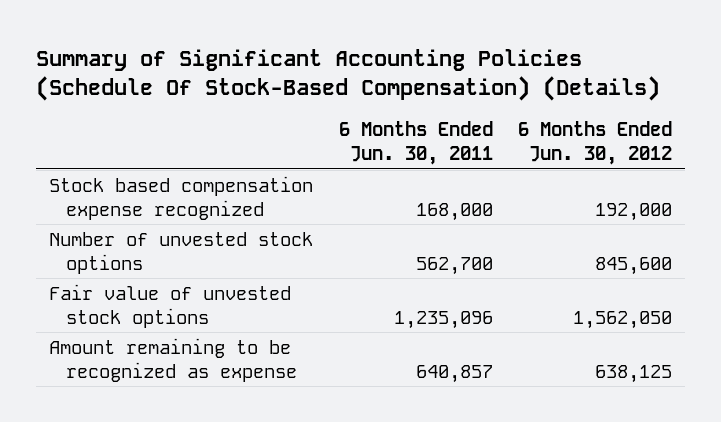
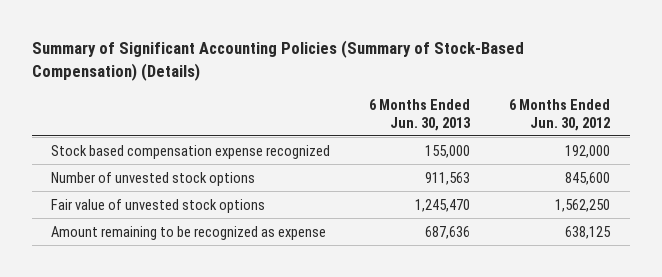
- Summary of Significant Accounting Policies (Schedule Of Stock-Based Compensation) (Details)
+ Summary of Significant Accounting Policies (Summary of Stock-Based Compensation) (Details)
- | 6 Months Ended Jun. 30, 2011 | 6 Months Ended Jun. 30, 2012
+ | 6 Months Ended Jun. 30, 2013 | 6 Months Ended Jun. 30, 2012
- Fair value of unvested stock options | 1,235,096 | 1,562,050
+ Fair value of unvested stock options | 1,245,470 | 1,562,250

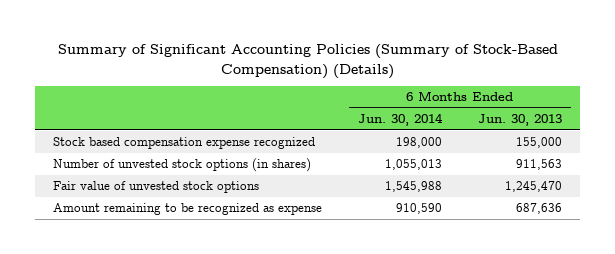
- | 6 Months Ended Jun. 30, 2013 | 6 Months Ended Jun. 30, 2012
+ | 6 Months Ended Jun. 30, 2014 | 6 Months Ended Jun. 30, 2013
- Number of unvested stock options | 911,563 | 845,600
+ Number of unvested stock options (in shares) | 1,055,013 | 911,563

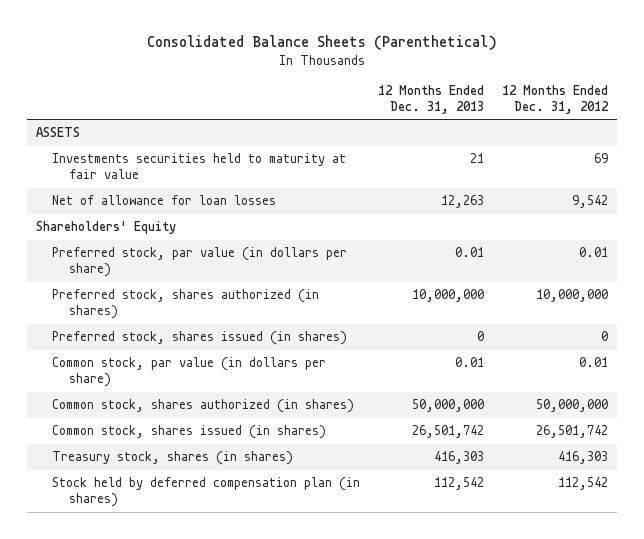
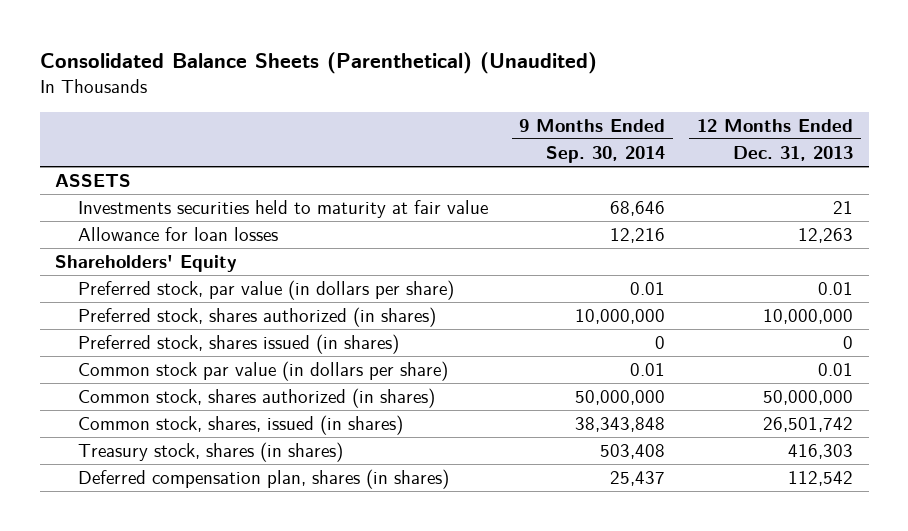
- Consolidated Balance Sheets (Parenthetical)
+ Consolidated Balance Sheets (Parenthetical) (Unaudited)
- | 12 Months Ended Dec. 31, 2013 | 12 Months Ended Dec. 31, 2012
+ | 9 Months Ended Sep. 30, 2014 | 12 Months Ended Dec. 31, 2013
- Net of allowance for loan losses | 12,263 | 9,542
+ Allowance for loan losses | 12,216 | 12,263
- Common stock, par value (in dollars per share) | 0.01 | 0.01
+ Common stock par value (in dollars per share) | 0.01 | 0.01
- Common stock, shares issued (in shares) | 26,501,742 | 26,501,742
+ Common stock, shares, issued (in shares) | 38,343,848 | 26,501,742
- Stock held by deferred compensation plan (in shares) | 112,542 | 112,542
+ Deferred compensation plan, shares (in shares) | 25,437 | 112,542

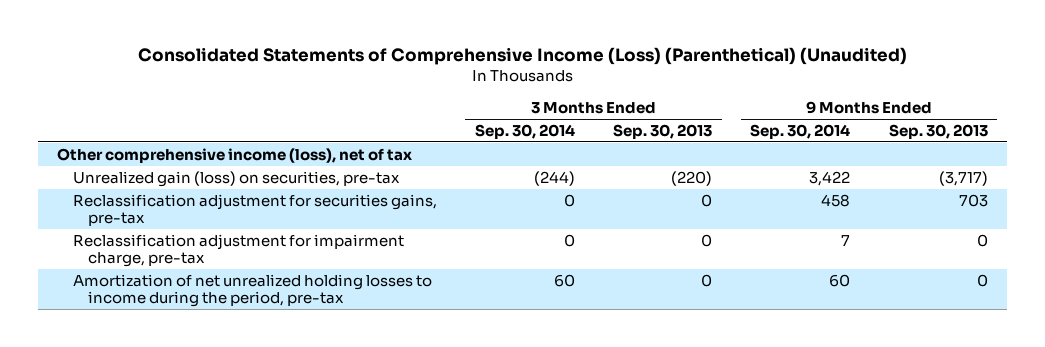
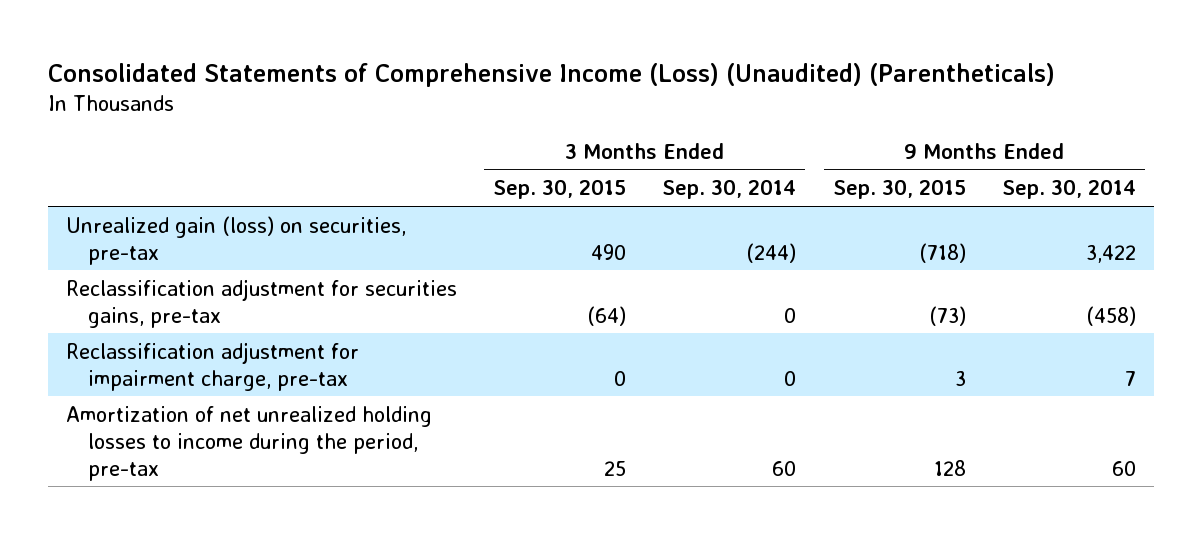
- Consolidated Statements of Comprehensive Income (Loss) (Parenthetical) (Unaudited)
+ Consolidated Statements of Comprehensive Income (Loss) (Unaudited) (Parentheticals)
- | 3 Months Ended Sep. 30, 2014 | 3 Months Ended Sep. 30, 2013 | 9 Months Ended Sep. 30, 2014 | 9 Months Ended Sep. 30, 2013
+ | 3 Months Ended Sep. 30, 2015 | 3 Months Ended Sep. 30, 2014 | 9 Months Ended Sep. 30, 2015 | 9 Months Ended Sep. 30, 2014
- Other comprehensive income (loss), net of tax
- Reclassification adjustment for securities gains, pre-tax | 0 | 0 | 458 | 703
+ Reclassification adjustment for securities gains, pre-tax | (64) | 0 | (73) | (458)

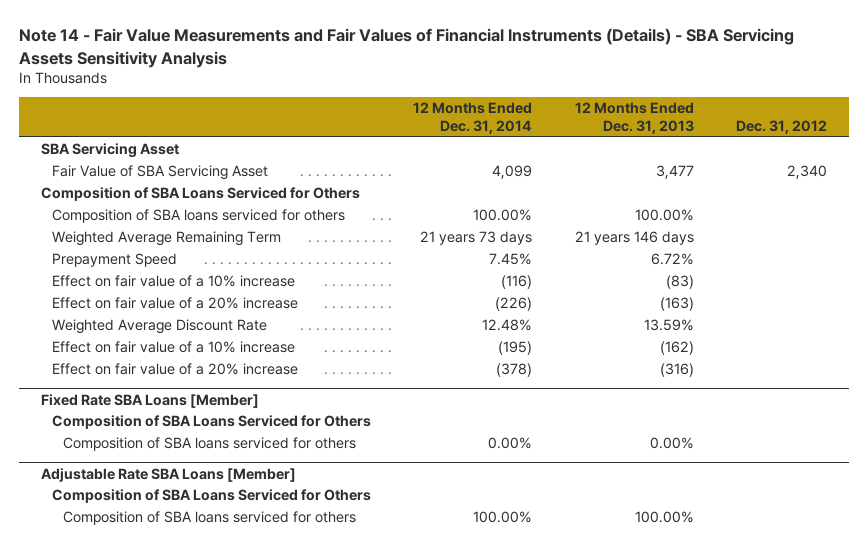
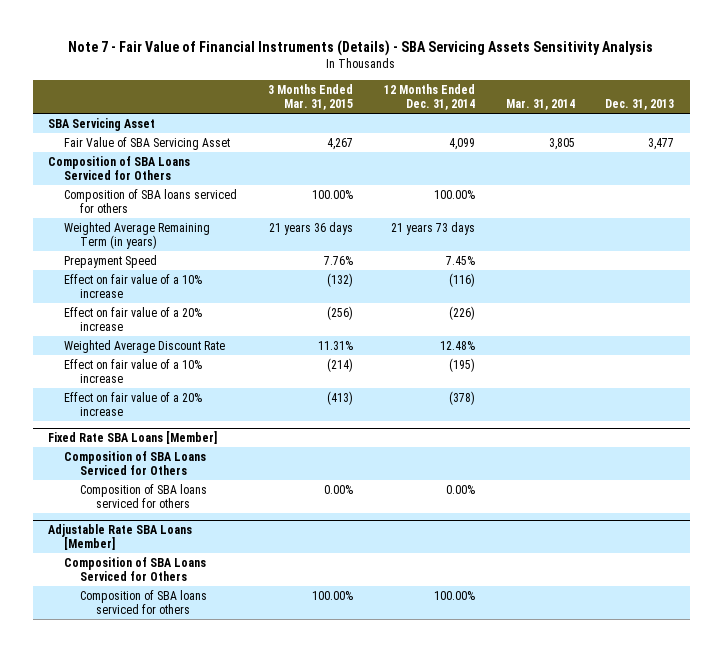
- Note 14 - Fair Value Measurements and Fair Values of Financial Instruments (Details) - SBA Servicing Assets Sensitivity Analysis
+ Note 7 - Fair Value of Financial Instruments (Details) - SBA Servicing Assets Sensitivity Analysis
- | 12 Months Ended Dec. 31, 2014 | 12 Months Ended Dec. 31, 2013 | Dec. 31, 2012
+ | 3 Months Ended Mar. 31, 2015 | 12 Months Ended Dec. 31, 2014 | Mar. 31, 2014 | Dec. 31, 2013
- Weighted Average Remaining Term | 21 years 73 days | 21 years 146 days |
+ Weighted Average Remaining Term (in years) | 21 years 36 days | 21 years 73 days | |

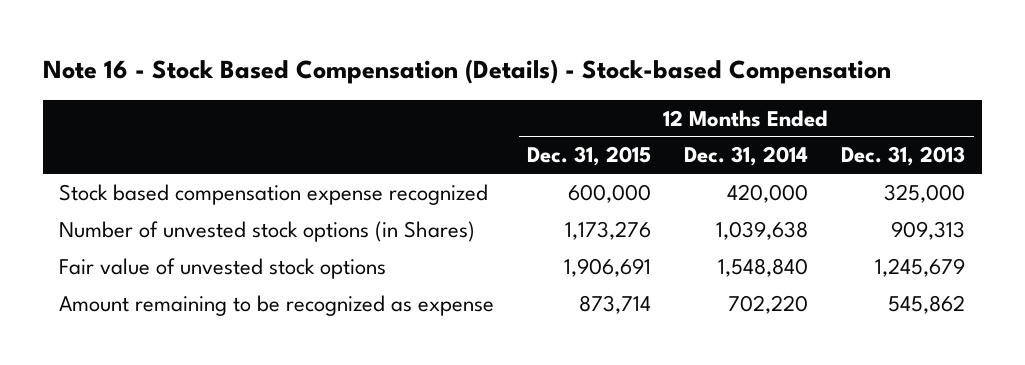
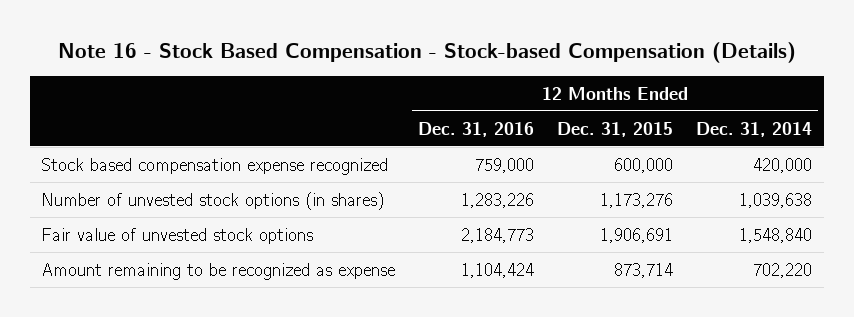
- Note 16 - Stock Based Compensation (Details) - Stock-based Compensation
+ Note 16 - Stock Based Compensation - Stock-based Compensation (Details)
- | 12 Months Ended Dec. 31, 2015 | 12 Months Ended Dec. 31, 2014 | 12 Months Ended Dec. 31, 2013
+ | 12 Months Ended Dec. 31, 2016 | 12 Months Ended Dec. 31, 2015 | 12 Months Ended Dec. 31, 2014
- Number of unvested stock options (in Shares) | 1,173,276 | 1,039,638 | 909,313
+ Number of unvested stock options (in shares) | 1,283,226 | 1,173,276 | 1,039,638

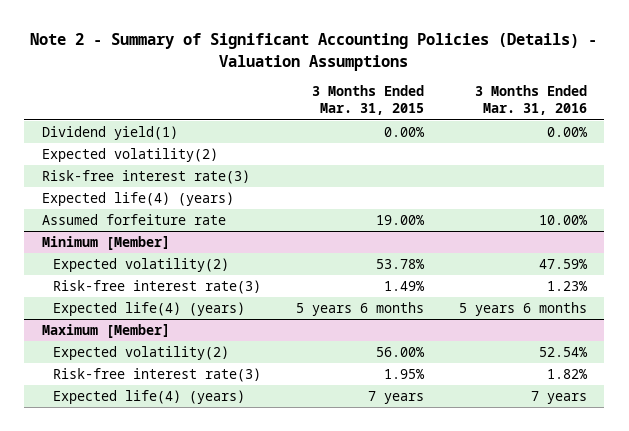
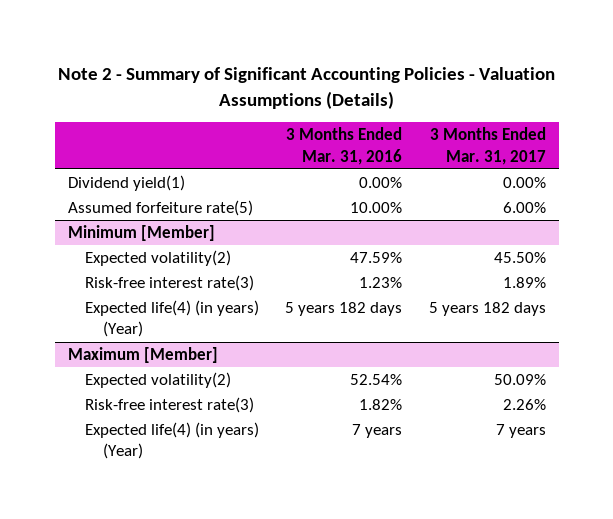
- Note 2 - Summary of Significant Accounting Policies (Details) - Valuation Assumptions
+ Note 2 - Summary of Significant Accounting Policies - Valuation Assumptions (Details)
- | 3 Months Ended Mar. 31, 2015 | 3 Months Ended Mar. 31, 2016
+ | 3 Months Ended Mar. 31, 2016 | 3 Months Ended Mar. 31, 2017
- Expected volatility(2)
- Risk-free interest rate(3)
- Expected life(4) (years)
- Assumed forfeiture rate | 19.00% | 10.00%
+ Assumed forfeiture rate(5) | 10.00% | 6.00%
@ Minimum [Member]
- Expected life(4) (years) | 5 years 6 months | 5 years 6 months
+ Expected life(4) (in years) (Year) | 5 years 182 days | 5 years 182 days
@ Maximum [Member]
- Expected life(4) (years) | 7 years | 7 years
+ Expected life(4) (in years) (Year) | 7 years | 7 years

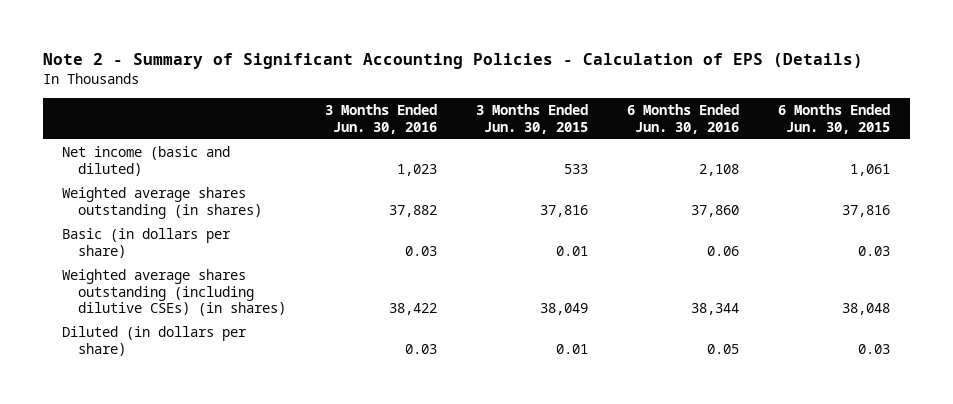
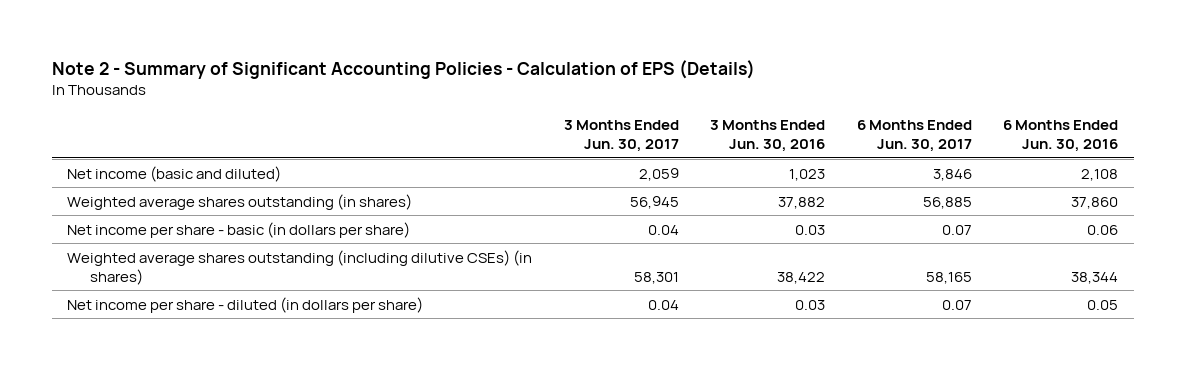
- | 3 Months Ended Jun. 30, 2016 | 3 Months Ended Jun. 30, 2015 | 6 Months Ended Jun. 30, 2016 | 6 Months Ended Jun. 30, 2015
+ | 3 Months Ended Jun. 30, 2017 | 3 Months Ended Jun. 30, 2016 | 6 Months Ended Jun. 30, 2017 | 6 Months Ended Jun. 30, 2016
- Basic (in dollars per share) | 0.03 | 0.01 | 0.06 | 0.03
+ Net income per share - basic (in dollars per share) | 0.04 | 0.03 | 0.07 | 0.06
- Diluted (in dollars per share) | 0.03 | 0.01 | 0.05 | 0.03
+ Net income per share - diluted (in dollars per share) | 0.04 | 0.03 | 0.07 | 0.05

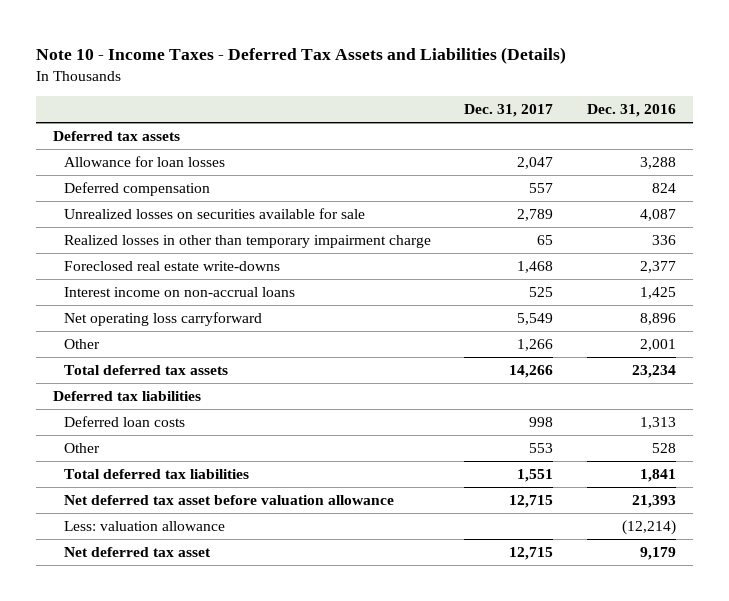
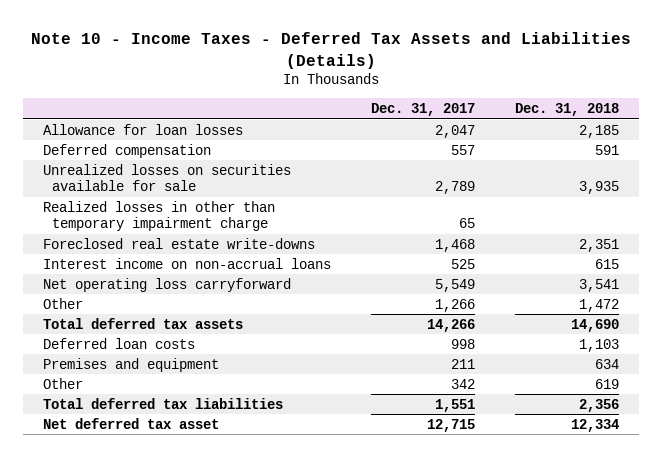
- | Dec. 31, 2017 | Dec. 31, 2016
+ | Dec. 31, 2017 | Dec. 31, 2018
- Deferred tax assets
- Deferred tax liabilities
- Other | 553 | 528
+ Premises and equipment | 211 | 634
+ Other | 342 | 619
- Net deferred tax asset before valuation allowance | 12,715 | 21,393
- Less: valuation allowance | | (12,214)

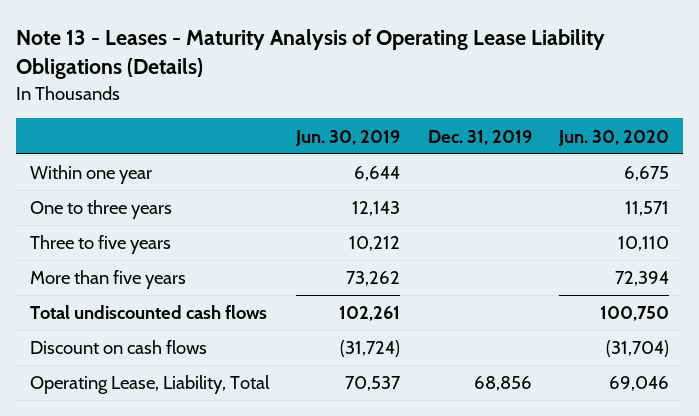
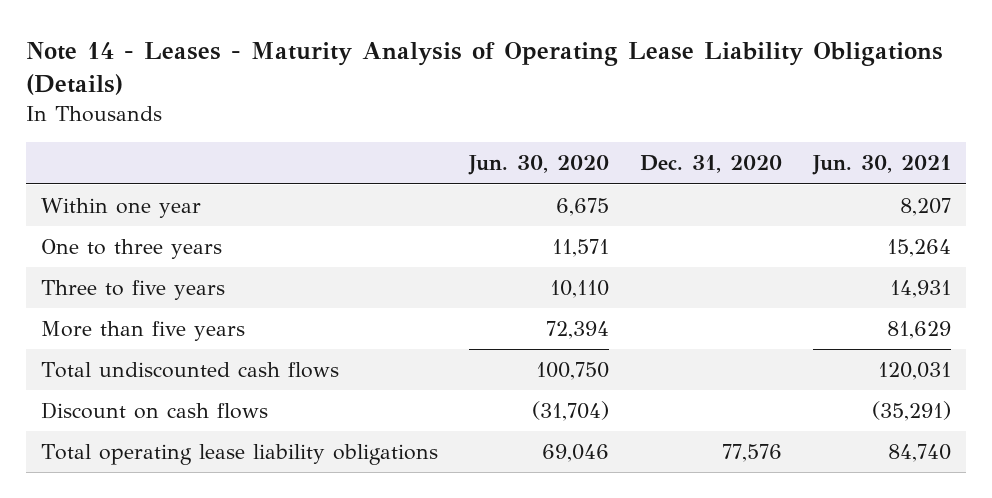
- Note 13 - Leases - Maturity Analysis of Operating Lease Liability Obligations (Details)
+ Note 14 - Leases - Maturity Analysis of Operating Lease Liability Obligations (Details)
- | Jun. 30, 2019 | Dec. 31, 2019 | Jun. 30, 2020
+ | Jun. 30, 2020 | Dec. 31, 2020 | Jun. 30, 2021
- Operating Lease, Liability, Total | 70,537 | 68,856 | 69,046
+ Total operating lease liability obligations | 69,046 | 77,576 | 84,740

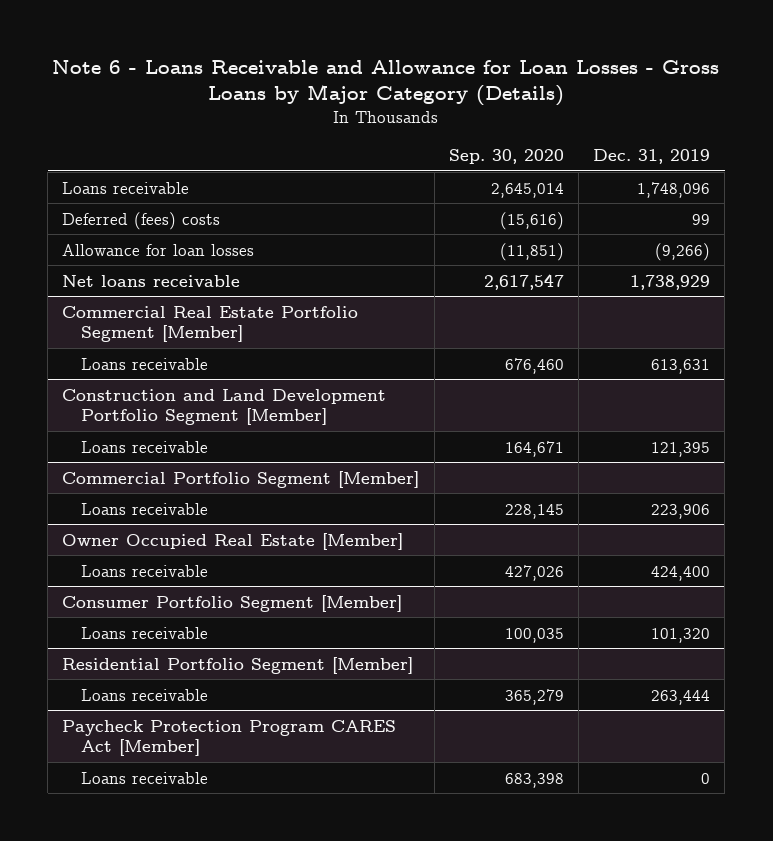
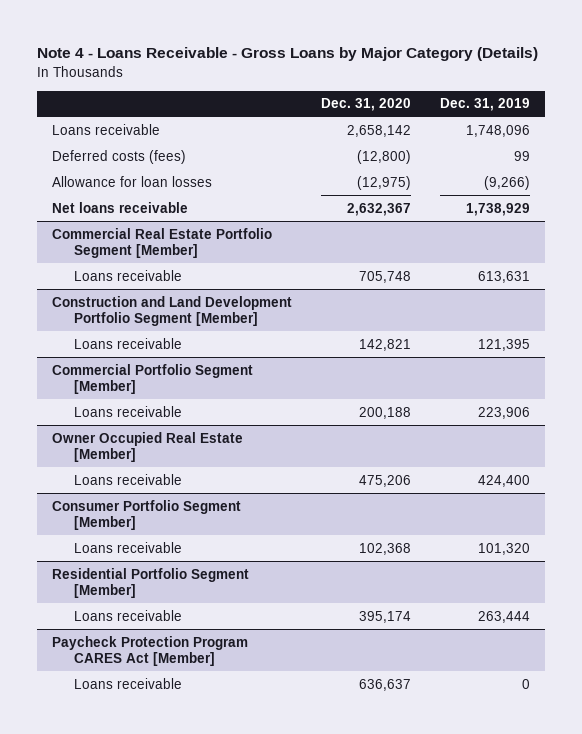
- Note 6 - Loans Receivable and Allowance for Loan Losses - Gross Loans by Major Category (Details)
+ Note 4 - Loans Receivable - Gross Loans by Major Category (Details)
- | Sep. 30, 2020 | Dec. 31, 2019
+ | Dec. 31, 2020 | Dec. 31, 2019
- Deferred (fees) costs | (15,616) | 99
+ Deferred costs (fees) | (12,800) | 99

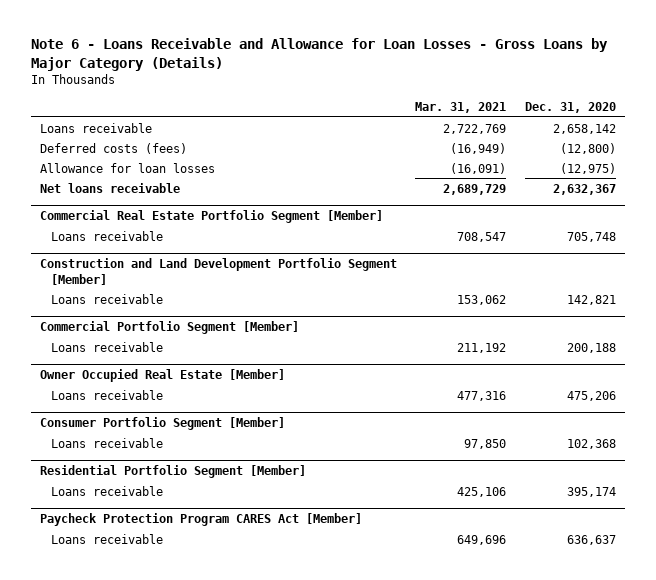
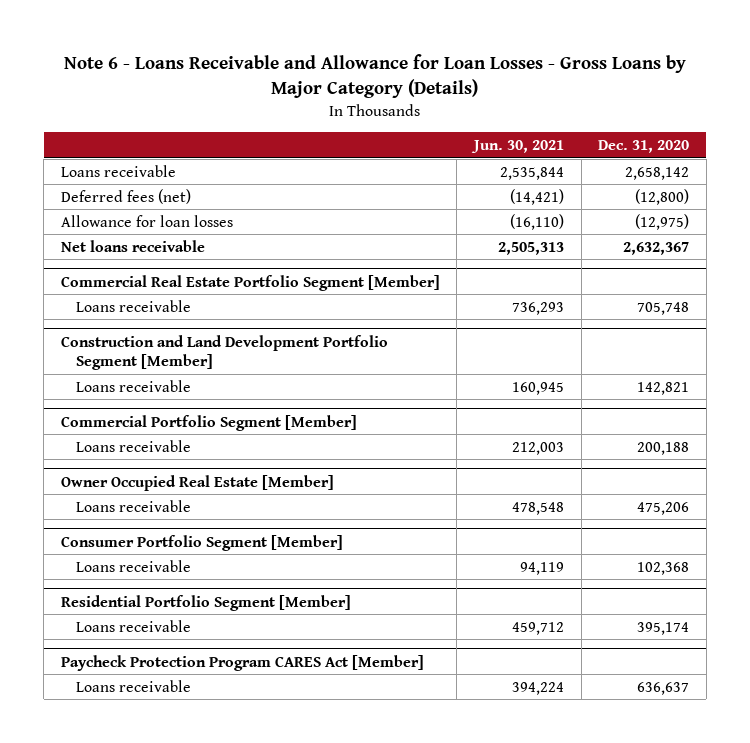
- | Mar. 31, 2021 | Dec. 31, 2020
+ | Jun. 30, 2021 | Dec. 31, 2020
- Deferred costs (fees) | (16,949) | (12,800)
+ Deferred fees (net) | (14,421) | (12,800)

